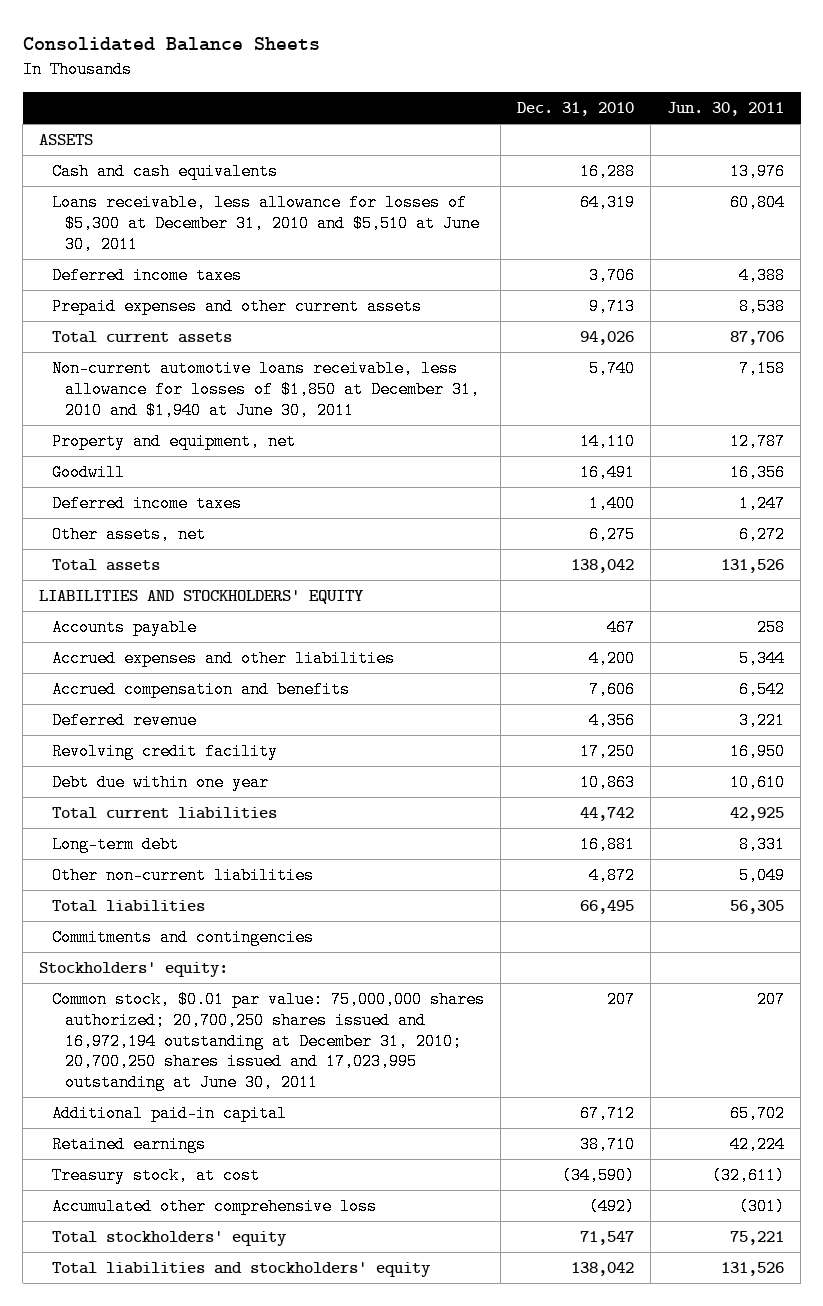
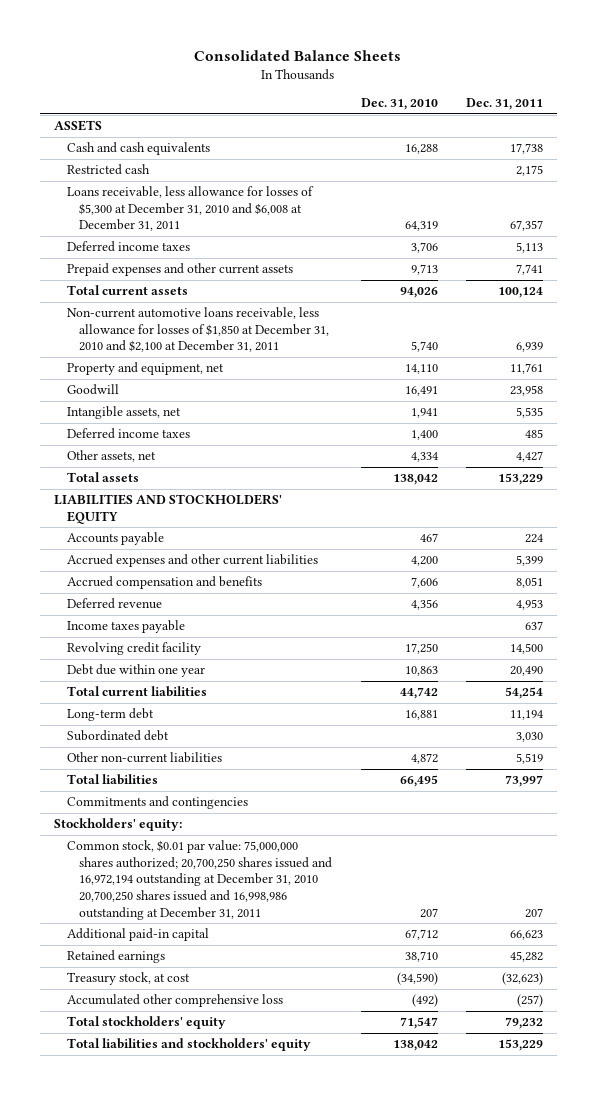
- | Dec. 31, 2010 | Jun. 30, 2011
+ | Dec. 31, 2010 | Dec. 31, 2011
- Loans receivable, less allowance for losses of $5,300 at December 31, 2010 and $5,510 at June 30, 2011 | 64,319 | 60,804
+ Restricted cash | | 2,175
+ Loans receivable, less allowance for losses of $5,300 at December 31, 2010 and $6,008 at December 31, 2011 | 64,319 | 67,357
- Non-current automotive loans receivable, less allowance for losses of $1,850 at December 31, 2010 and $1,940 at June 30, 2011 | 5,740 | 7,158
+ Non-current automotive loans receivable, less allowance for losses of $1,850 at December 31, 2010 and $2,100 at December 31, 2011 | 5,740 | 6,939
+ Intangible assets, net | 1,941 | 5,535
- Other assets, net | 6,275 | 6,272
+ Other assets, net | 4,334 | 4,427
- Accrued expenses and other liabilities | 4,200 | 5,344
+ Accrued expenses and other current liabilities | 4,200 | 5,399
+ Income taxes payable | | 637
+ Subordinated debt | | 3,030
- Common stock, $0.01 par value: 75,000,000 shares authorized; 20,700,250 shares issued and 16,972,194 outstanding at December 31, 2010; 20,700,250 shares issued and 17,023,995 outstanding at June 30, 2011 | 207 | 207
+ Common stock, $0.01 par value: 75,000,000 shares authorized; 20,700,250 shares issued and 16,972,194 outstanding at December 31, 2010 20,700,250 shares issued and 16,998,986 outstanding at December 31, 2011 | 207 | 207

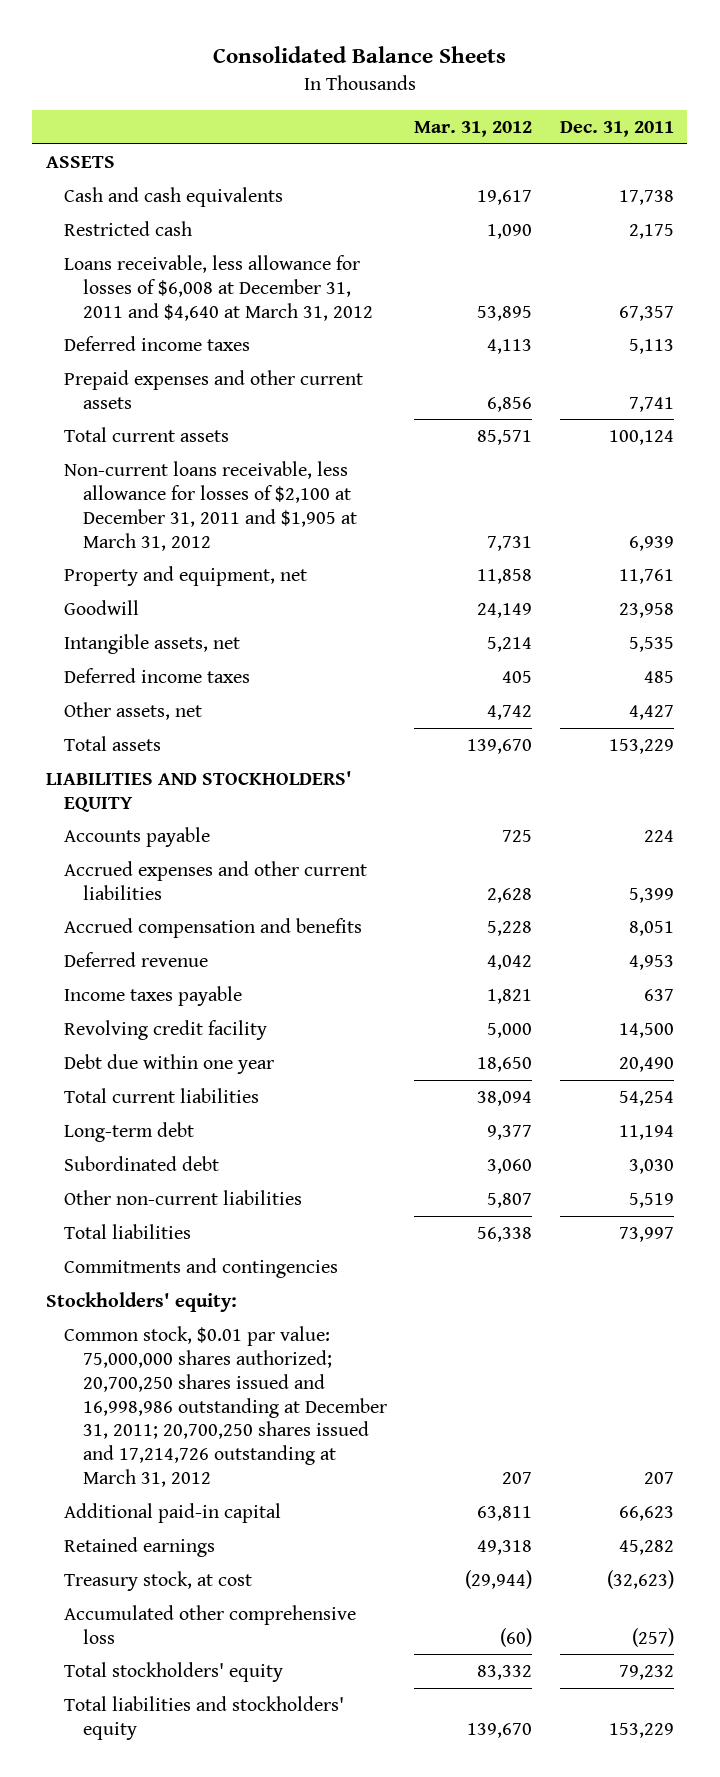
- | Dec. 31, 2010 | Dec. 31, 2011
+ | Mar. 31, 2012 | Dec. 31, 2011
- Loans receivable, less allowance for losses of $5,300 at December 31, 2010 and $6,008 at December 31, 2011 | 64,319 | 67,357
+ Loans receivable, less allowance for losses of $6,008 at December 31, 2011 and $4,640 at March 31, 2012 | 53,895 | 67,357
- Non-current automotive loans receivable, less allowance for losses of $1,850 at December 31, 2010 and $2,100 at December 31, 2011 | 5,740 | 6,939
+ Non-current loans receivable, less allowance for losses of $2,100 at December 31, 2011 and $1,905 at March 31, 2012 | 7,731 | 6,939
- Common stock, $0.01 par value: 75,000,000 shares authorized; 20,700,250 shares issued and 16,972,194 outstanding at December 31, 2010 20,700,250 shares issued and 16,998,986 outstanding at December 31, 2011 | 207 | 207
+ Common stock, $0.01 par value: 75,000,000 shares authorized; 20,700,250 shares issued and 16,998,986 outstanding at December 31, 2011; 20,700,250 shares issued and 17,214,726 outstanding at March 31, 2012 | 207 | 207

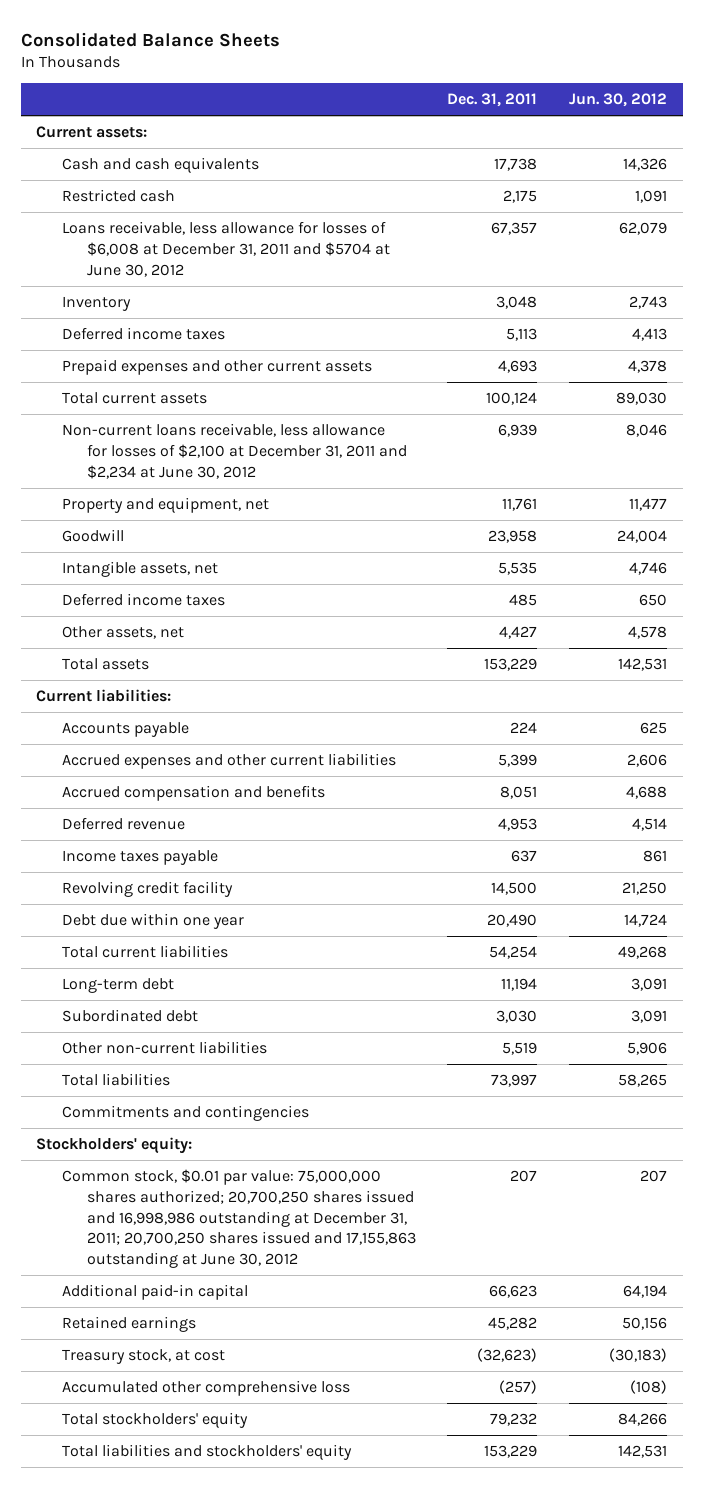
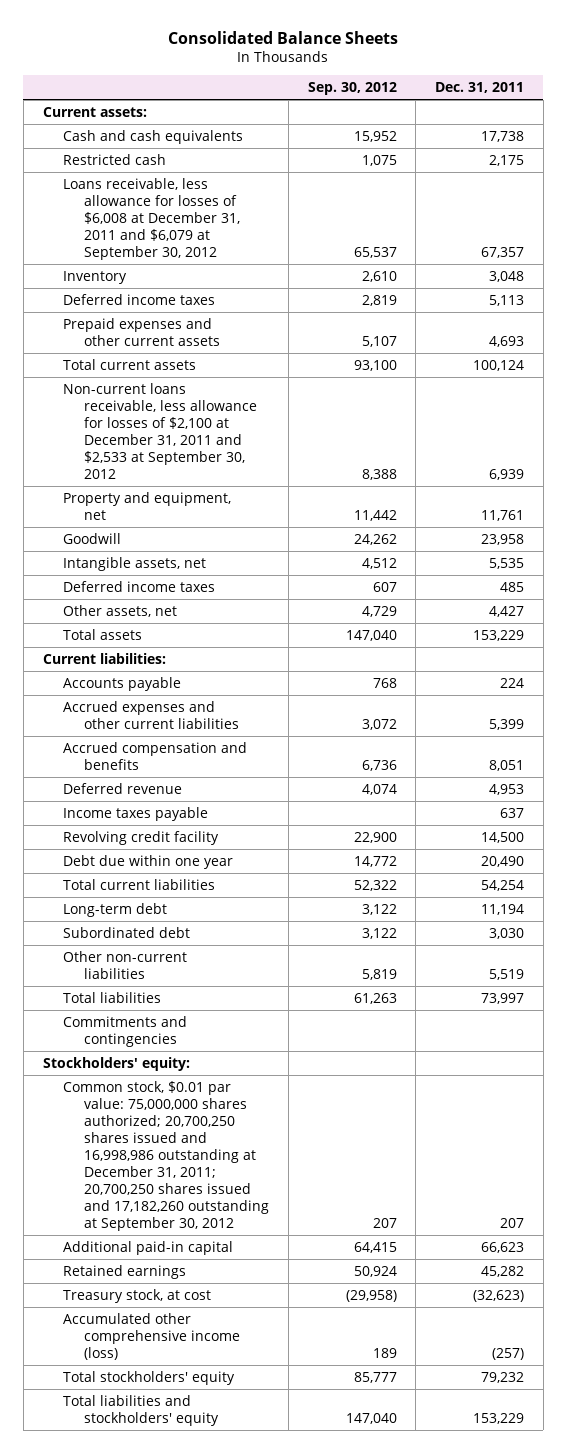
- | Dec. 31, 2011 | Jun. 30, 2012
+ | Sep. 30, 2012 | Dec. 31, 2011
- Loans receivable, less allowance for losses of $6,008 at December 31, 2011 and $5704 at June 30, 2012 | 67,357 | 62,079
+ Loans receivable, less allowance for losses of $6,008 at December 31, 2011 and $6,079 at September 30, 2012 | 65,537 | 67,357
- Non-current loans receivable, less allowance for losses of $2,100 at December 31, 2011 and $2,234 at June 30, 2012 | 6,939 | 8,046
+ Non-current loans receivable, less allowance for losses of $2,100 at December 31, 2011 and $2,533 at September 30, 2012 | 8,388 | 6,939
- Common stock, $0.01 par value: 75,000,000 shares authorized; 20,700,250 shares issued and 16,998,986 outstanding at December 31, 2011; 20,700,250 shares issued and 17,155,863 outstanding at June 30, 2012 | 207 | 207
+ Common stock, $0.01 par value: 75,000,000 shares authorized; 20,700,250 shares issued and 16,998,986 outstanding at December 31, 2011; 20,700,250 shares issued and 17,182,260 outstanding at September 30, 2012 | 207 | 207
- Accumulated other comprehensive loss | (257) | (108)
+ Accumulated other comprehensive income (loss) | 189 | (257)

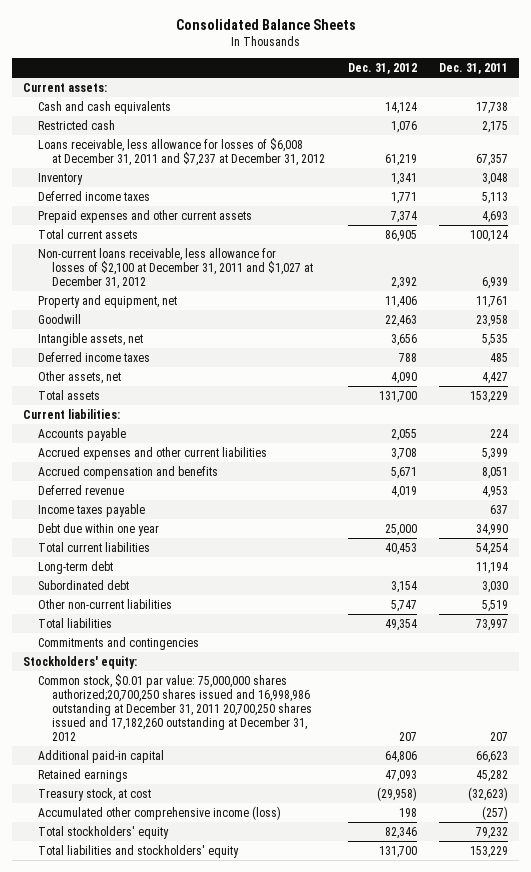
- | Sep. 30, 2012 | Dec. 31, 2011
+ | Dec. 31, 2012 | Dec. 31, 2011
- Loans receivable, less allowance for losses of $6,008 at December 31, 2011 and $6,079 at September 30, 2012 | 65,537 | 67,357
+ Loans receivable, less allowance for losses of $6,008 at December 31, 2011 and $7,237 at December 31, 2012 | 61,219 | 67,357
- Non-current loans receivable, less allowance for losses of $2,100 at December 31, 2011 and $2,533 at September 30, 2012 | 8,388 | 6,939
+ Non-current loans receivable, less allowance for losses of $2,100 at December 31, 2011 and $1,027 at December 31, 2012 | 2,392 | 6,939
- Revolving credit facility | 22,900 | 14,500
- Debt due within one year | 14,772 | 20,490
+ Debt due within one year | 25,000 | 34,990
- Common stock, $0.01 par value: 75,000,000 shares authorized; 20,700,250 shares issued and 16,998,986 outstanding at December 31, 2011; 20,700,250 shares issued and 17,182,260 outstanding at September 30, 2012 | 207 | 207
+ Common stock, $0.01 par value: 75,000,000 shares authorized;20,700,250 shares issued and 16,998,986 outstanding at December 31, 2011 20,700,250 shares issued and 17,182,260 outstanding at December 31, 2012 | 207 | 207

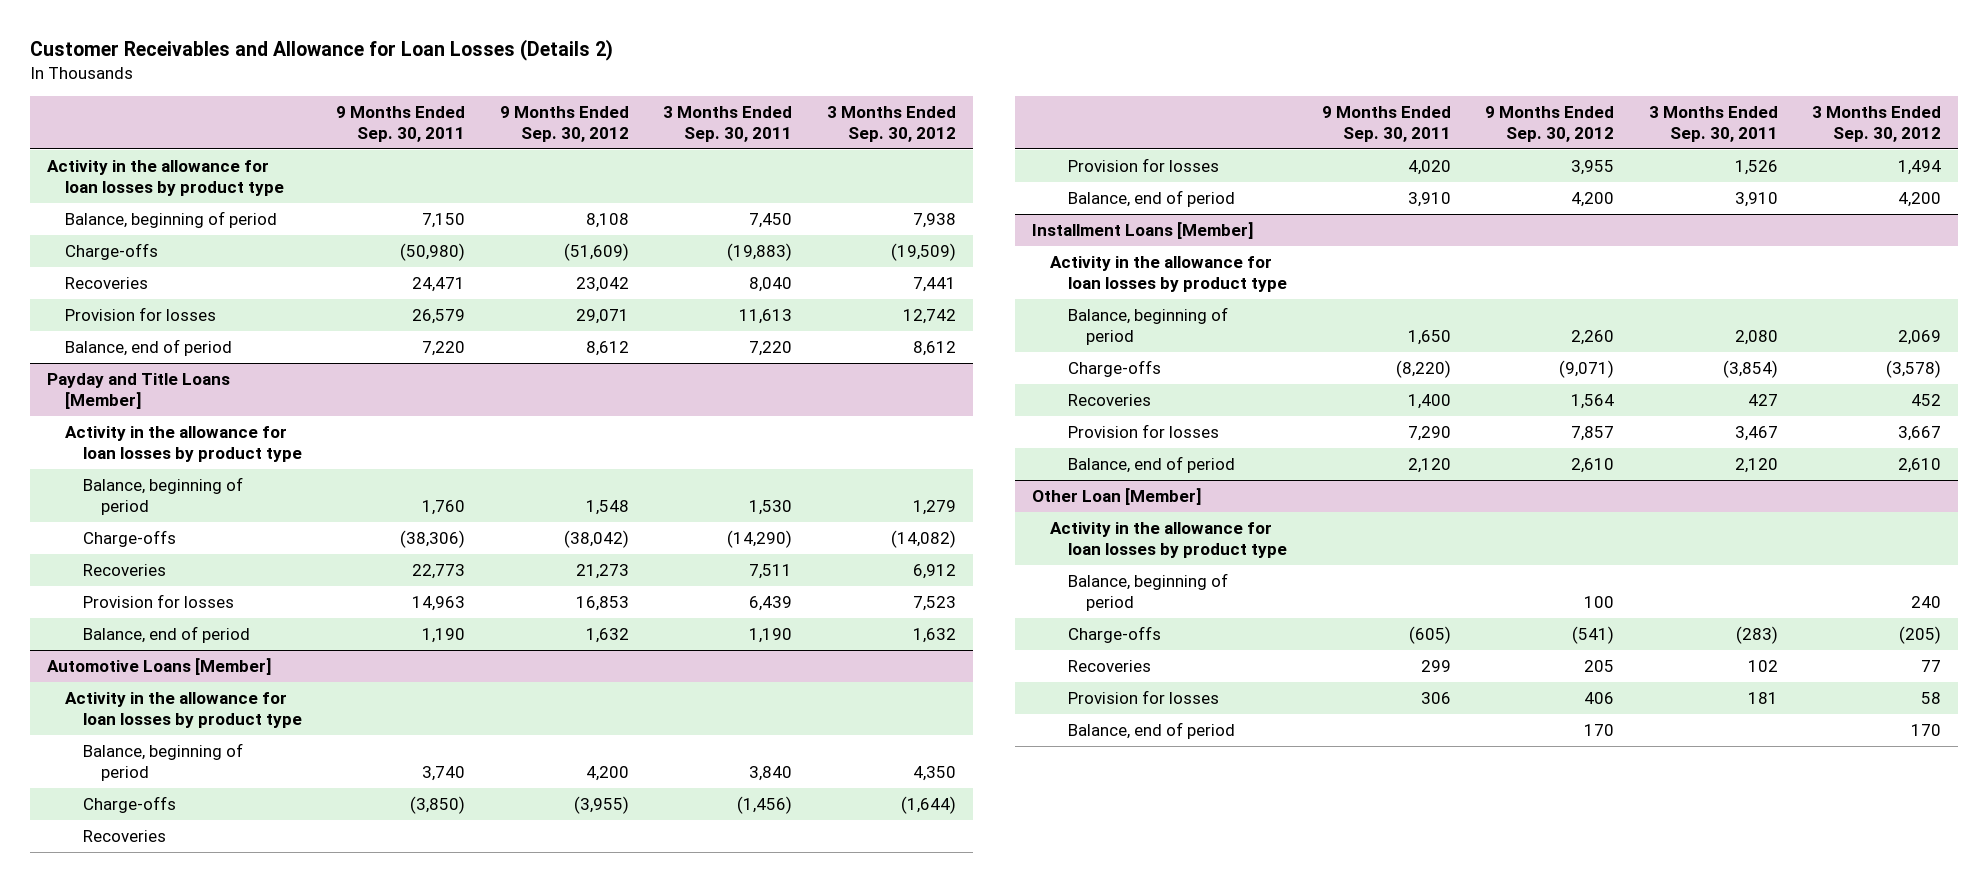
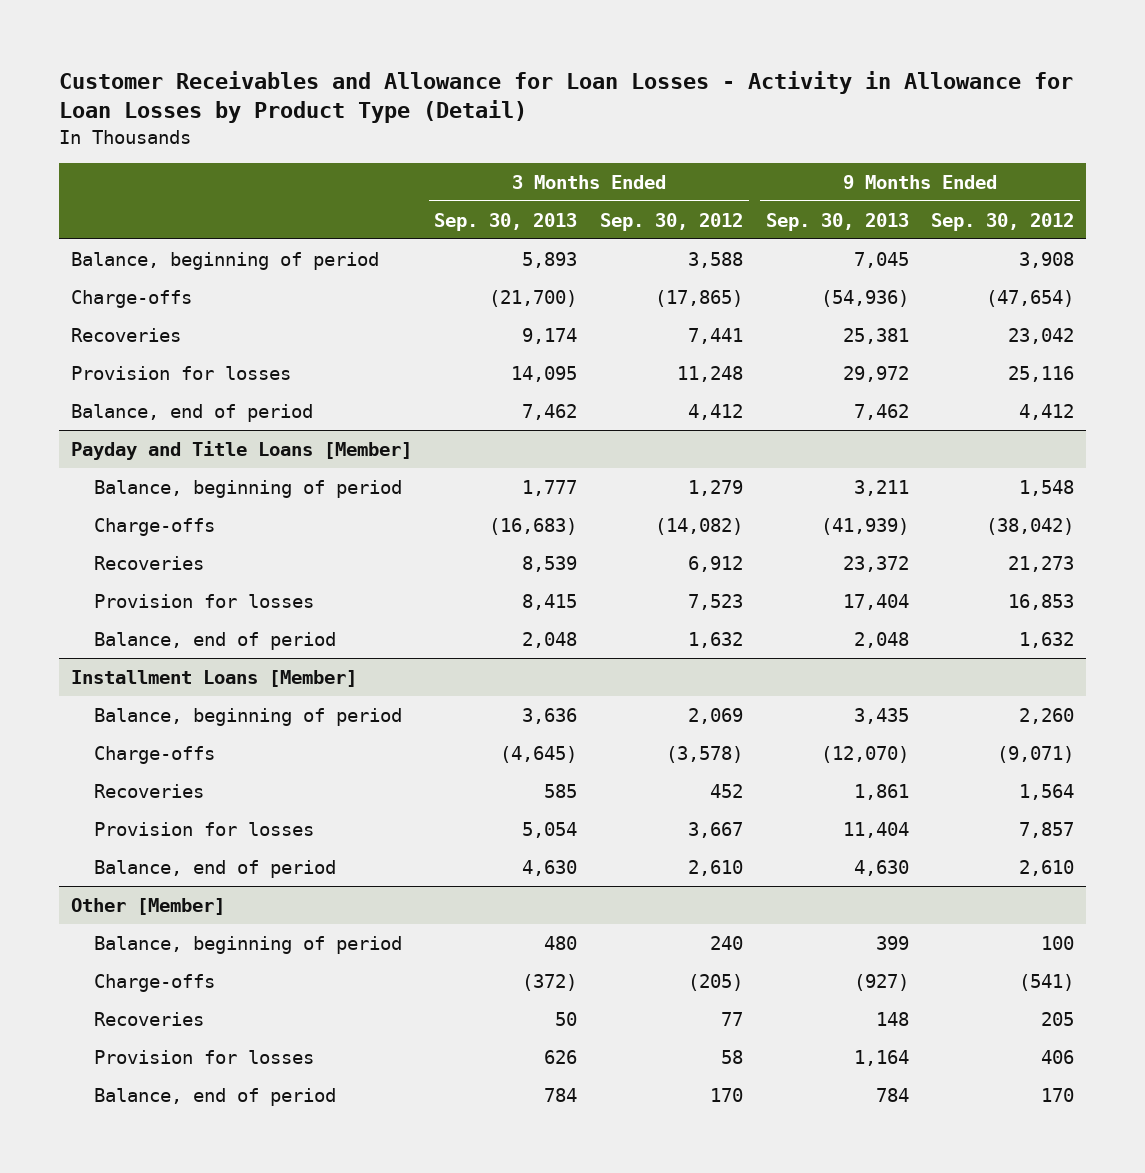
- Customer Receivables and Allowance for Loan Losses (Details 2)
+ Customer Receivables and Allowance for Loan Losses - Activity in Allowance for Loan Losses by Product Type (Detail)
- | 9 Months Ended Sep. 30, 2011 | 9 Months Ended Sep. 30, 2012 | 3 Months Ended Sep. 30, 2011 | 3 Months Ended Sep. 30, 2012
+ | 3 Months Ended Sep. 30, 2013 | 3 Months Ended Sep. 30, 2012 | 9 Months Ended Sep. 30, 2013 | 9 Months Ended Sep. 30, 2012
- Activity in the allowance for loan losses by product type
- Balance, beginning of period | 7,150 | 8,108 | 7,450 | 7,938
- Charge-offs | (50,980) | (51,609) | (19,883) | (19,509)
+ Balance, beginning of period | 5,893 | 3,588 | 7,045 | 3,908
+ Charge-offs | (21,700) | (17,865) | (54,936) | (47,654)
- Provision for losses | 26,579 | 29,071 | 11,613 | 12,742
- Balance, end of period | 7,220 | 8,612 | 7,220 | 8,612
+ Provision for losses | 14,095 | 11,248 | 29,972 | 25,116
+ Balance, end of period | 7,462 | 4,412 | 7,462 | 4,412
@ Payday and Title Loans [Member]
- Activity in the allowance for loan losses by product type
- Automotive Loans [Member]
- Activity in the allowance for loan losses by product type
- Balance, beginning of period | 3,740 | 4,200 | 3,840 | 4,350
- Charge-offs | (3,850) | (3,955) | (1,456) | (1,644)
- Recoveries
- Provision for losses | 4,020 | 3,955 | 1,526 | 1,494
- Balance, end of period | 3,910 | 4,200 | 3,910 | 4,200
@ Installment Loans [Member]
- Activity in the allowance for loan losses by product type
- Other Loan [Member]
- Activity in the allowance for loan losses by product type
+ Other [Member]

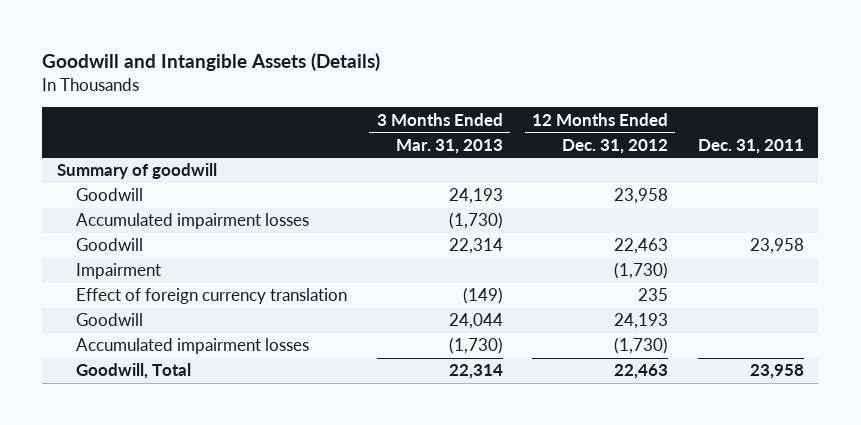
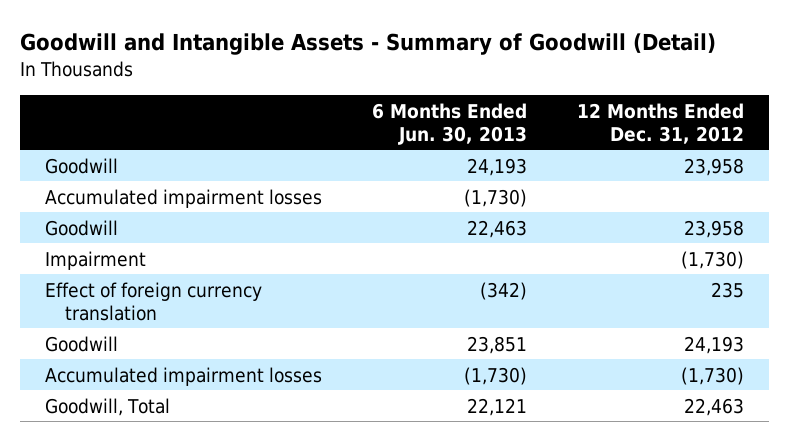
- Goodwill and Intangible Assets (Details)
+ Goodwill and Intangible Assets - Summary of Goodwill (Detail)
- | 3 Months Ended Mar. 31, 2013 | 12 Months Ended Dec. 31, 2012 | Dec. 31, 2011
+ | 6 Months Ended Jun. 30, 2013 | 12 Months Ended Dec. 31, 2012
- Summary of goodwill
- Goodwill | 22,314 | 22,463 | 23,958
+ Goodwill | 22,463 | 23,958

